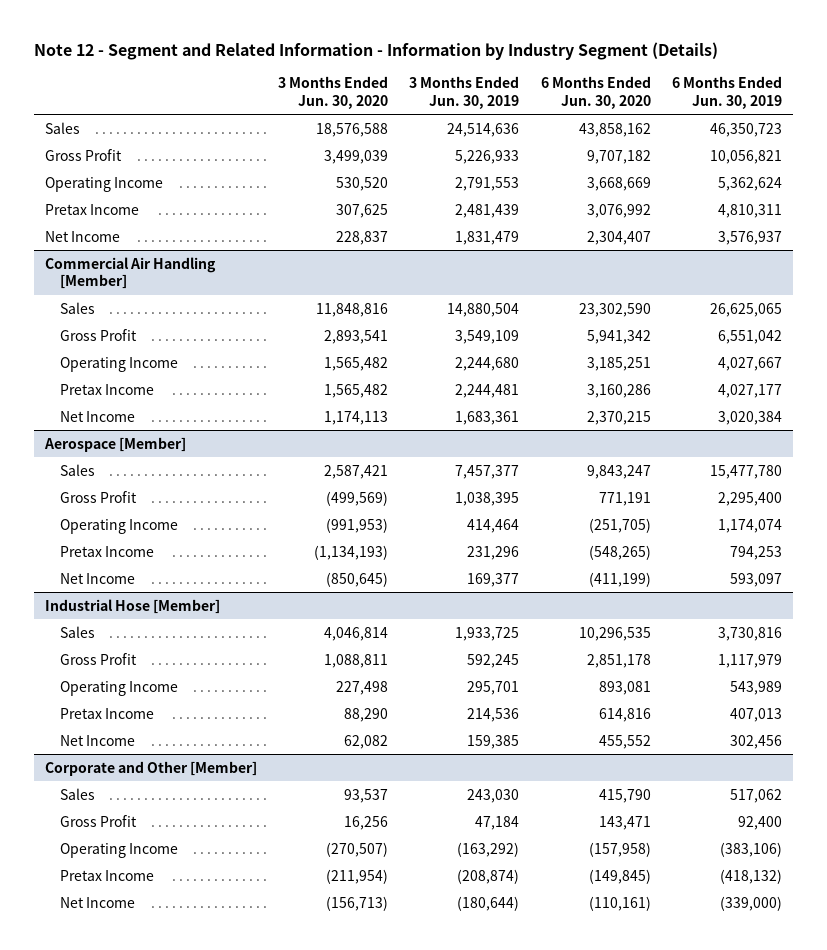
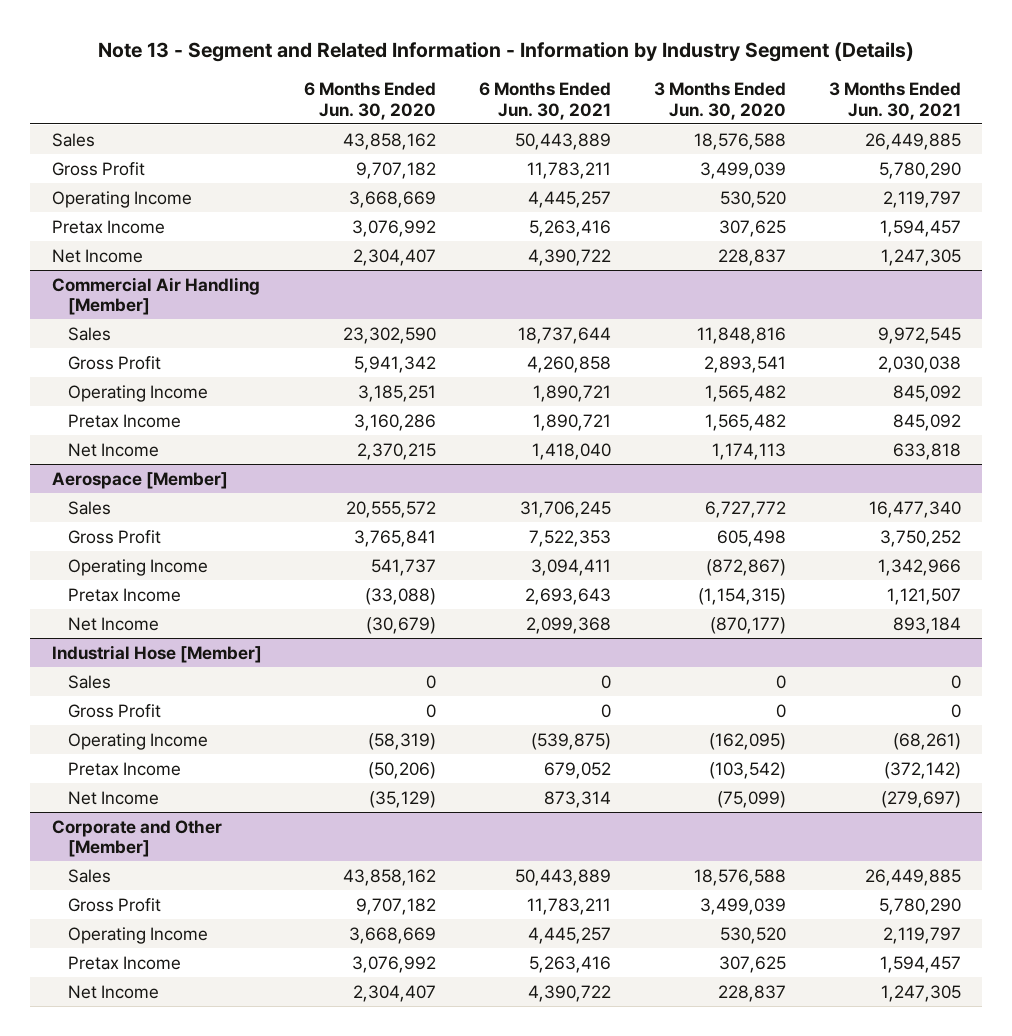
- Note 12 - Segment and Related Information - Information by Industry Segment (Details)
+ Note 13 - Segment and Related Information - Information by Industry Segment (Details)
- | 3 Months Ended Jun. 30, 2020 | 3 Months Ended Jun. 30, 2019 | 6 Months Ended Jun. 30, 2020 | 6 Months Ended Jun. 30, 2019
+ | 6 Months Ended Jun. 30, 2020 | 6 Months Ended Jun. 30, 2021 | 3 Months Ended Jun. 30, 2020 | 3 Months Ended Jun. 30, 2021
@ Aerospace [Member]
- Sales | 2,587,421 | 7,457,377 | 9,843,247 | 15,477,780
- Gross Profit | (499,569) | 1,038,395 | 771,191 | 2,295,400
- Operating Income | (991,953) | 414,464 | (251,705) | 1,174,074
- Pretax Income | (1,134,193) | 231,296 | (548,265) | 794,253
- Net Income | (850,645) | 169,377 | (411,199) | 593,097
+ Sales | 20,555,572 | 31,706,245 | 6,727,772 | 16,477,340
+ Gross Profit | 3,765,841 | 7,522,353 | 605,498 | 3,750,252
+ Operating Income | 541,737 | 3,094,411 | (872,867) | 1,342,966
+ Pretax Income | (33,088) | 2,693,643 | (1,154,315) | 1,121,507
+ Net Income | (30,679) | 2,099,368 | (870,177) | 893,184
@ Industrial Hose [Member]
- Sales | 4,046,814 | 1,933,725 | 10,296,535 | 3,730,816
- Gross Profit | 1,088,811 | 592,245 | 2,851,178 | 1,117,979
- Operating Income | 227,498 | 295,701 | 893,081 | 543,989
- Pretax Income | 88,290 | 214,536 | 614,816 | 407,013
- Net Income | 62,082 | 159,385 | 455,552 | 302,456
+ Sales | 0 | 0 | 0 | 0
+ Gross Profit | 0 | 0 | 0 | 0
+ Operating Income | (58,319) | (539,875) | (162,095) | (68,261)
+ Pretax Income | (50,206) | 679,052 | (103,542) | (372,142)
+ Net Income | (35,129) | 873,314 | (75,099) | (279,697)
@ Corporate and Other [Member]
- Sales | 93,537 | 243,030 | 415,790 | 517,062
- Gross Profit | 16,256 | 47,184 | 143,471 | 92,400
- Operating Income | (270,507) | (163,292) | (157,958) | (383,106)
- Pretax Income | (211,954) | (208,874) | (149,845) | (418,132)
- Net Income | (156,713) | (180,644) | (110,161) | (339,000)
+ Sales | 43,858,162 | 50,443,889 | 18,576,588 | 26,449,885
+ Gross Profit | 9,707,182 | 11,783,211 | 3,499,039 | 5,780,290
+ Operating Income | 3,668,669 | 4,445,257 | 530,520 | 2,119,797
+ Pretax Income | 3,076,992 | 5,263,416 | 307,625 | 1,594,457
+ Net Income | 2,304,407 | 4,390,722 | 228,837 | 1,247,305

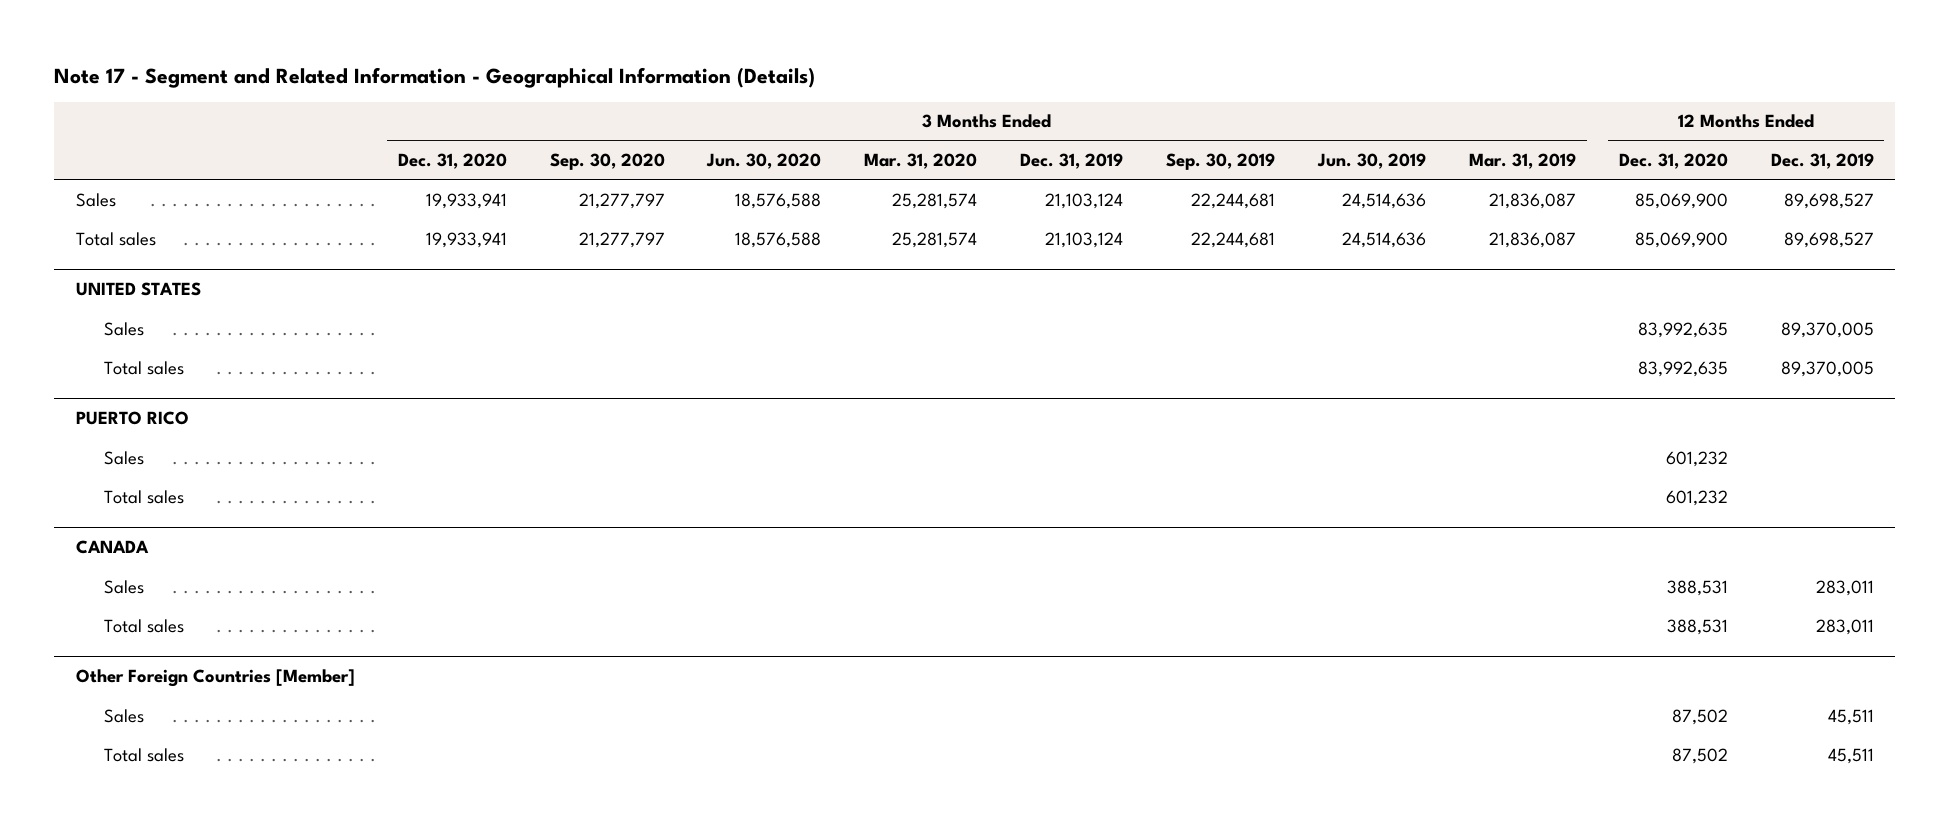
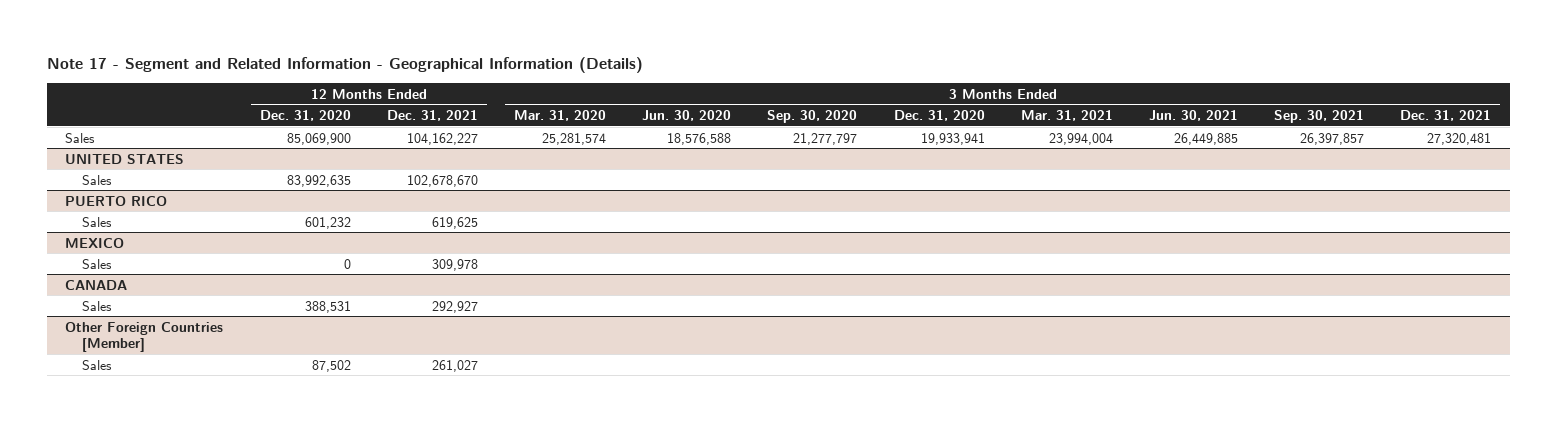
- | 3 Months Ended Dec. 31, 2020 | 3 Months Ended Sep. 30, 2020 | 3 Months Ended Jun. 30, 2020 | 3 Months Ended Mar. 31, 2020 | 3 Months Ended Dec. 31, 2019 | 3 Months Ended Sep. 30, 2019 | 3 Months Ended Jun. 30, 2019 | 3 Months Ended Mar. 31, 2019 | 12 Months Ended Dec. 31, 2020 | 12 Months Ended Dec. 31, 2019
+ | 12 Months Ended Dec. 31, 2020 | 12 Months Ended Dec. 31, 2021 | 3 Months Ended Mar. 31, 2020 | 3 Months Ended Jun. 30, 2020 | 3 Months Ended Sep. 30, 2020 | 3 Months Ended Dec. 31, 2020 | 3 Months Ended Mar. 31, 2021 | 3 Months Ended Jun. 30, 2021 | 3 Months Ended Sep. 30, 2021 | 3 Months Ended Dec. 31, 2021
- Total sales | 19,933,941 | 21,277,797 | 18,576,588 | 25,281,574 | 21,103,124 | 22,244,681 | 24,514,636 | 21,836,087 | 85,069,900 | 89,698,527
@ UNITED STATES
- Total sales | | | | | | | | | 83,992,635 | 89,370,005
@ PUERTO RICO
- Total sales | | | | | | | | | 601,232 |
+ MEXICO
+ Sales | 0 | 309,978 | | | | | | | |
@ CANADA
- Total sales | | | | | | | | | 388,531 | 283,011
@ Other Foreign Countries [Member]
- Total sales | | | | | | | | | 87,502 | 45,511

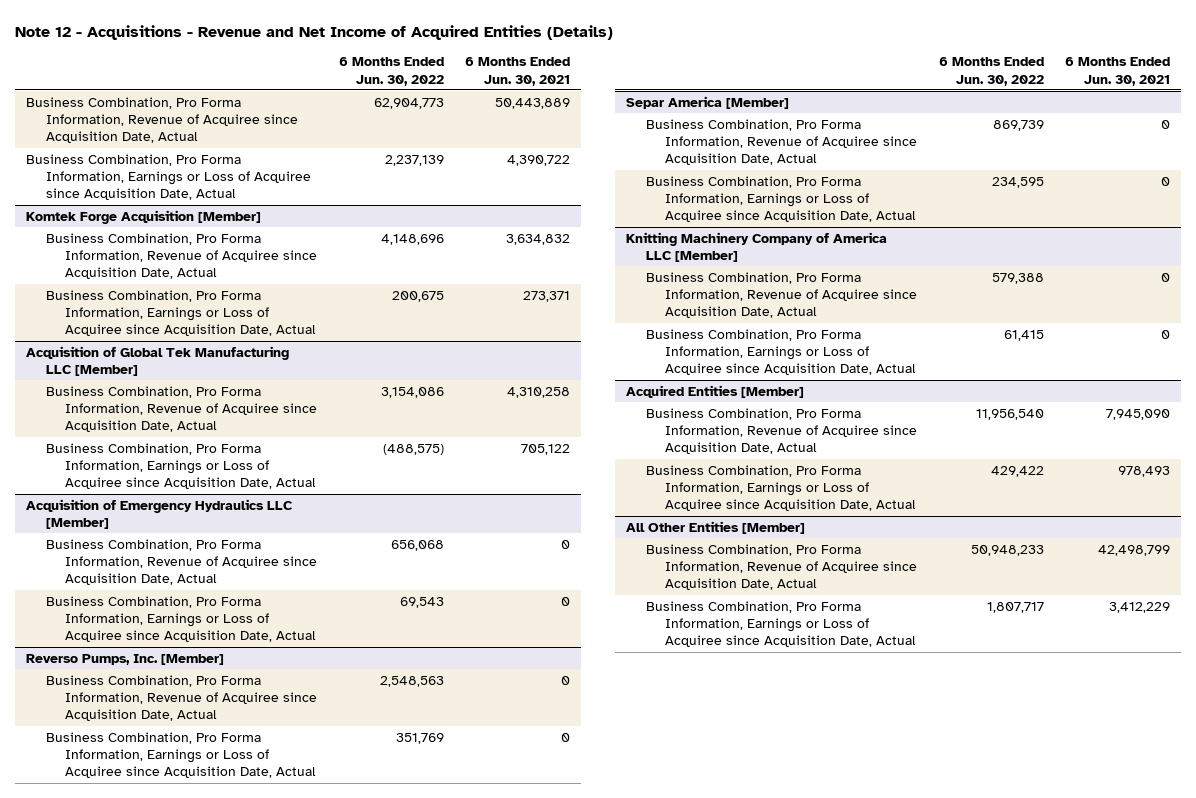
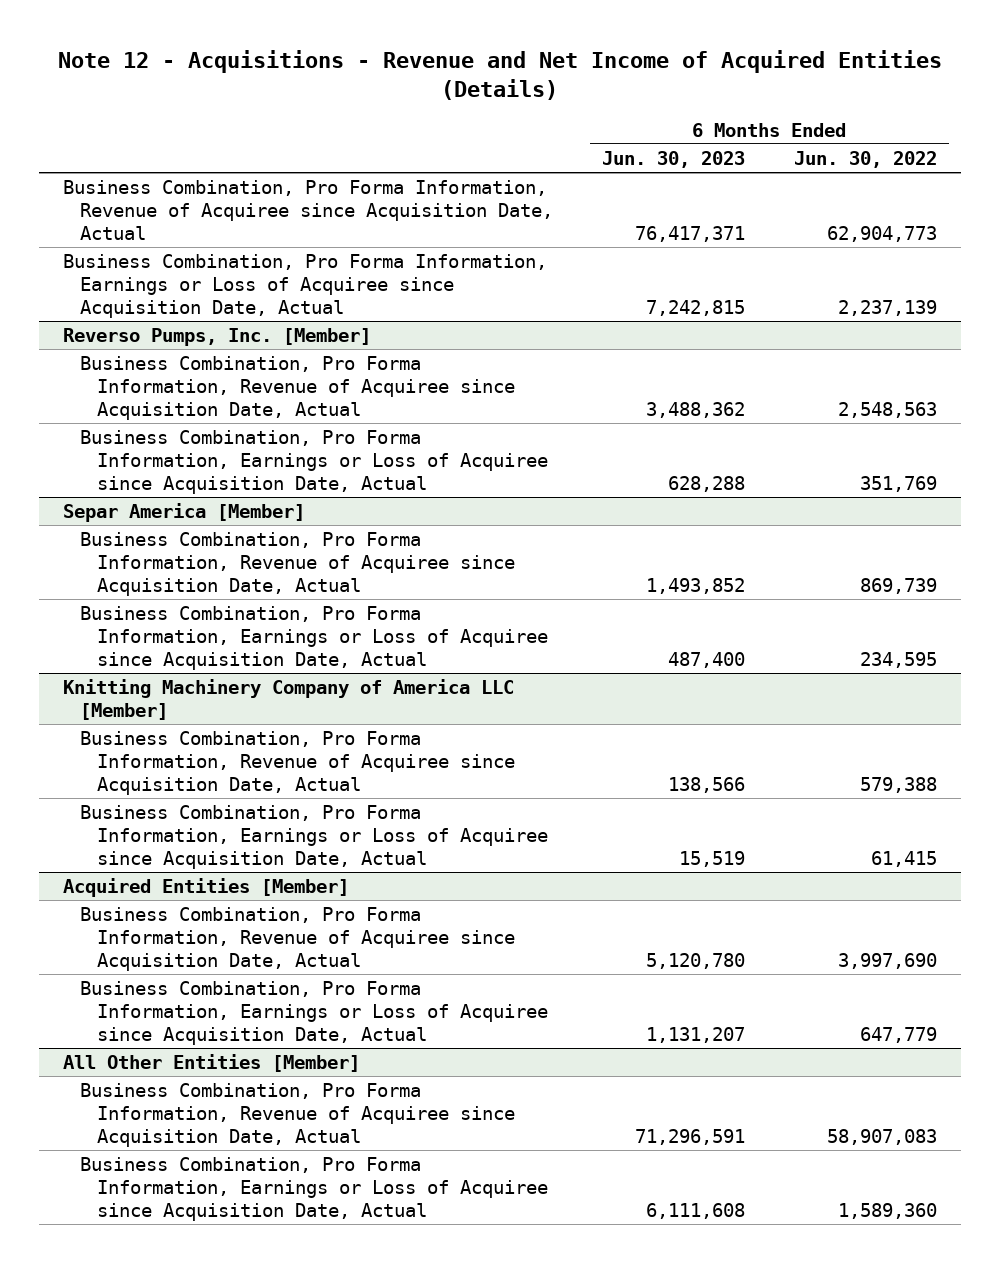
- | 6 Months Ended Jun. 30, 2022 | 6 Months Ended Jun. 30, 2021
+ | 6 Months Ended Jun. 30, 2023 | 6 Months Ended Jun. 30, 2022
- Komtek Forge Acquisition [Member]
- Business Combination, Pro Forma Information, Revenue of Acquiree since Acquisition Date, Actual | 4,148,696 | 3,634,832
- Business Combination, Pro Forma Information, Earnings or Loss of Acquiree since Acquisition Date, Actual | 200,675 | 273,371
- Acquisition of Global Tek Manufacturing LLC [Member]
- Business Combination, Pro Forma Information, Revenue of Acquiree since Acquisition Date, Actual | 3,154,086 | 4,310,258
- Business Combination, Pro Forma Information, Earnings or Loss of Acquiree since Acquisition Date, Actual | (488,575) | 705,122
- Acquisition of Emergency Hydraulics LLC [Member]
- Business Combination, Pro Forma Information, Revenue of Acquiree since Acquisition Date, Actual | 656,068 | 0
- Business Combination, Pro Forma Information, Earnings or Loss of Acquiree since Acquisition Date, Actual | 69,543 | 0
@ Acquired Entities [Member]
- Business Combination, Pro Forma Information, Revenue of Acquiree since Acquisition Date, Actual | 11,956,540 | 7,945,090
- Business Combination, Pro Forma Information, Earnings or Loss of Acquiree since Acquisition Date, Actual | 429,422 | 978,493
+ Business Combination, Pro Forma Information, Revenue of Acquiree since Acquisition Date, Actual | 5,120,780 | 3,997,690
+ Business Combination, Pro Forma Information, Earnings or Loss of Acquiree since Acquisition Date, Actual | 1,131,207 | 647,779
@ All Other Entities [Member]
- Business Combination, Pro Forma Information, Revenue of Acquiree since Acquisition Date, Actual | 50,948,233 | 42,498,799
- Business Combination, Pro Forma Information, Earnings or Loss of Acquiree since Acquisition Date, Actual | 1,807,717 | 3,412,229
+ Business Combination, Pro Forma Information, Revenue of Acquiree since Acquisition Date, Actual | 71,296,591 | 58,907,083
+ Business Combination, Pro Forma Information, Earnings or Loss of Acquiree since Acquisition Date, Actual | 6,111,608 | 1,589,360

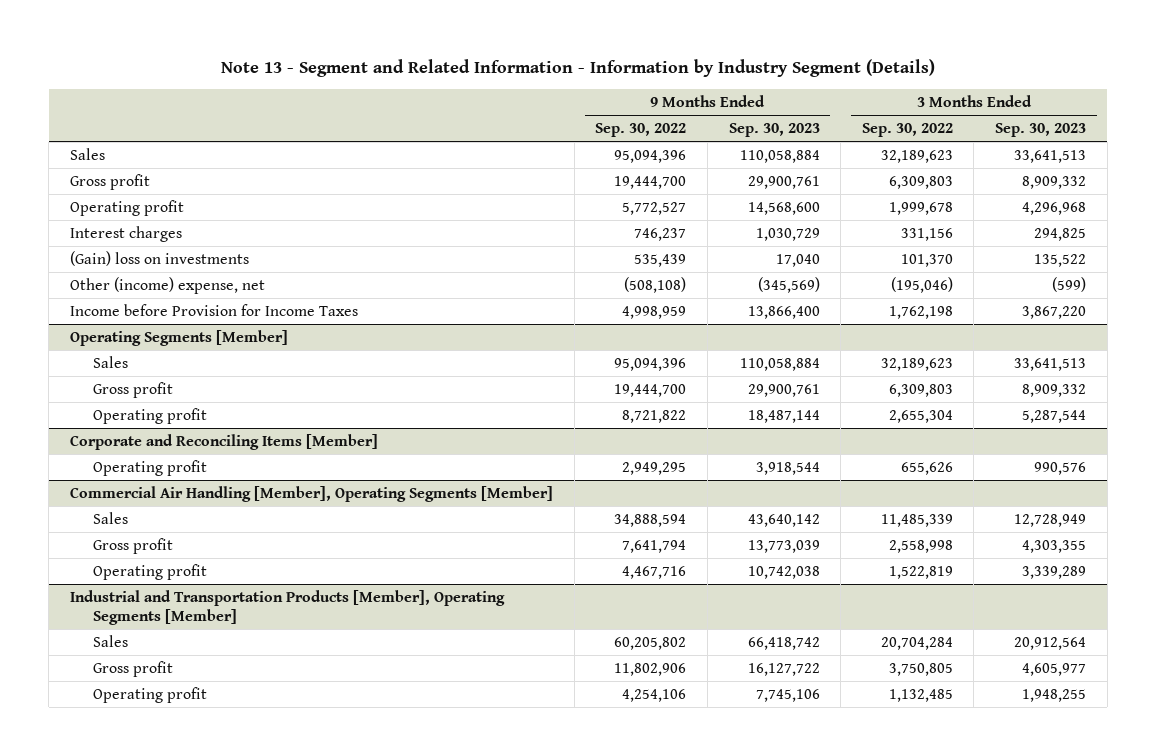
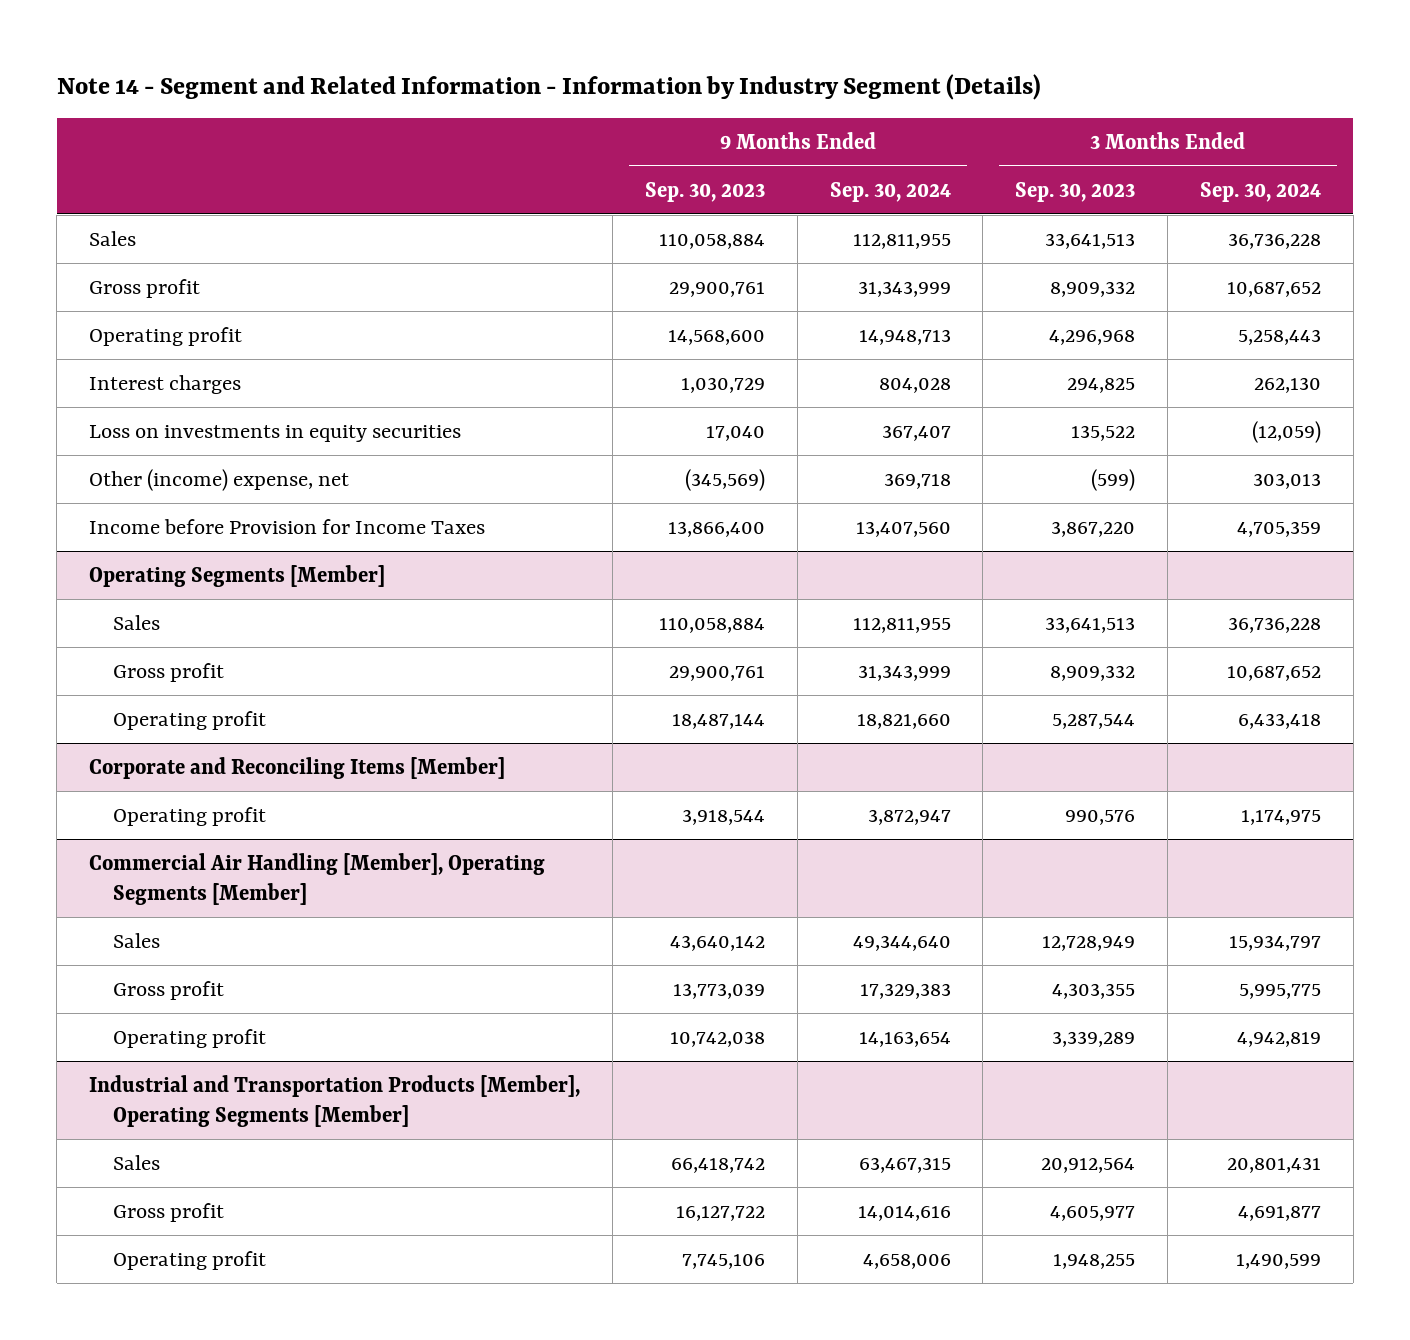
- Note 13 - Segment and Related Information - Information by Industry Segment (Details)
+ Note 14 - Segment and Related Information - Information by Industry Segment (Details)
- | 9 Months Ended Sep. 30, 2022 | 9 Months Ended Sep. 30, 2023 | 3 Months Ended Sep. 30, 2022 | 3 Months Ended Sep. 30, 2023
+ | 9 Months Ended Sep. 30, 2023 | 9 Months Ended Sep. 30, 2024 | 3 Months Ended Sep. 30, 2023 | 3 Months Ended Sep. 30, 2024
- (Gain) loss on investments | 535,439 | 17,040 | 101,370 | 135,522
+ Loss on investments in equity securities | 17,040 | 367,407 | 135,522 | (12,059)

